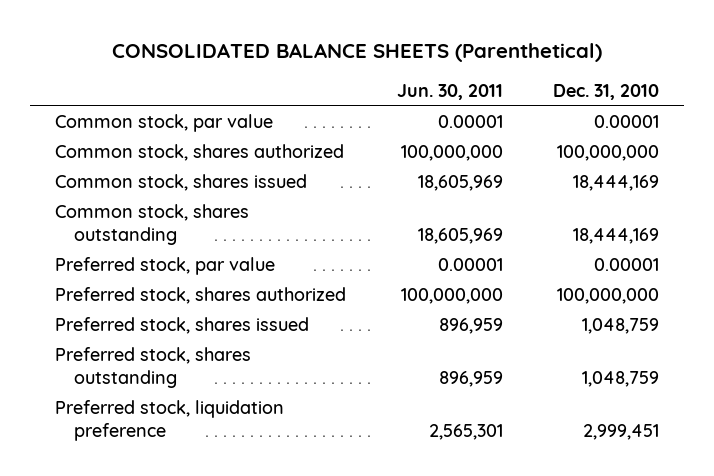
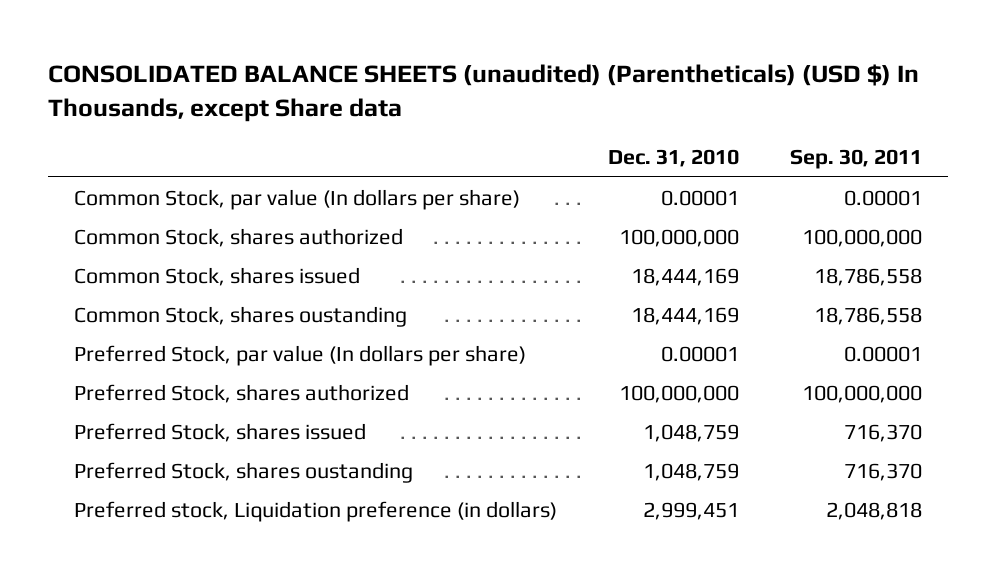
- CONSOLIDATED BALANCE SHEETS (Parenthetical)
+ CONSOLIDATED BALANCE SHEETS (unaudited) (Parentheticals) (USD $) In Thousands, except Share data
- | Jun. 30, 2011 | Dec. 31, 2010
+ | Dec. 31, 2010 | Sep. 30, 2011
- Common stock, par value | 0.00001 | 0.00001
- Common stock, shares authorized | 100,000,000 | 100,000,000
- Common stock, shares issued | 18,605,969 | 18,444,169
- Common stock, shares outstanding | 18,605,969 | 18,444,169
- Preferred stock, par value | 0.00001 | 0.00001
- Preferred stock, shares authorized | 100,000,000 | 100,000,000
- Preferred stock, shares issued | 896,959 | 1,048,759
- Preferred stock, shares outstanding | 896,959 | 1,048,759
- Preferred stock, liquidation preference | 2,565,301 | 2,999,451
+ Common Stock, par value (In dollars per share) | 0.00001 | 0.00001
+ Common Stock, shares authorized | 100,000,000 | 100,000,000
+ Common Stock, shares issued | 18,444,169 | 18,786,558
+ Common Stock, shares oustanding | 18,444,169 | 18,786,558
+ Preferred Stock, par value (In dollars per share) | 0.00001 | 0.00001
+ Preferred Stock, shares authorized | 100,000,000 | 100,000,000
+ Preferred Stock, shares issued | 1,048,759 | 716,370
+ Preferred Stock, shares oustanding | 1,048,759 | 716,370
+ Preferred stock, Liquidation preference (in dollars) | 2,999,451 | 2,048,818

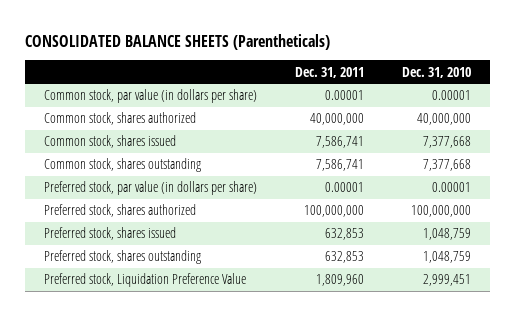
- CONSOLIDATED BALANCE SHEETS (unaudited) (Parentheticals) (USD $) In Thousands, except Share data
+ CONSOLIDATED BALANCE SHEETS (Parentheticals)
- | Dec. 31, 2010 | Sep. 30, 2011
+ | Dec. 31, 2011 | Dec. 31, 2010
- Common Stock, par value (In dollars per share) | 0.00001 | 0.00001
- Common Stock, shares authorized | 100,000,000 | 100,000,000
- Common Stock, shares issued | 18,444,169 | 18,786,558
- Common Stock, shares oustanding | 18,444,169 | 18,786,558
- Preferred Stock, par value (In dollars per share) | 0.00001 | 0.00001
- Preferred Stock, shares authorized | 100,000,000 | 100,000,000
- Preferred Stock, shares issued | 1,048,759 | 716,370
- Preferred Stock, shares oustanding | 1,048,759 | 716,370
- Preferred stock, Liquidation preference (in dollars) | 2,999,451 | 2,048,818
+ Common stock, par value (in dollars per share) | 0.00001 | 0.00001
+ Common stock, shares authorized | 40,000,000 | 40,000,000
+ Common stock, shares issued | 7,586,741 | 7,377,668
+ Common stock, shares outstanding | 7,586,741 | 7,377,668
+ Preferred stock, par value (in dollars per share) | 0.00001 | 0.00001
+ Preferred stock, shares authorized | 100,000,000 | 100,000,000
+ Preferred stock, shares issued | 632,853 | 1,048,759
+ Preferred stock, shares outstanding | 632,853 | 1,048,759
+ Preferred stock, Liquidation Preference Value | 1,809,960 | 2,999,451

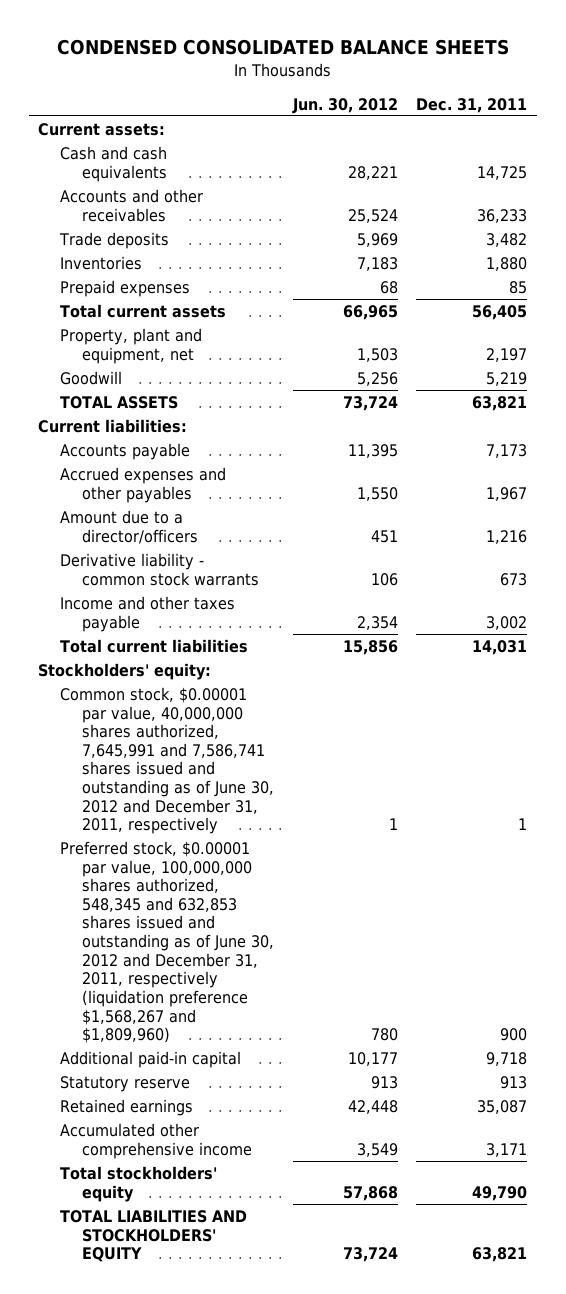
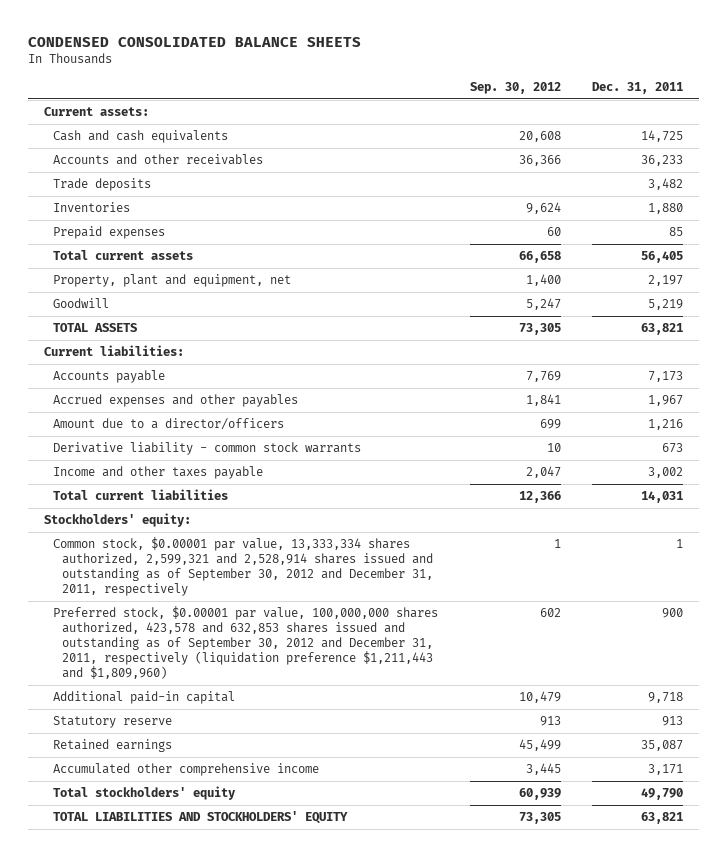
- | Jun. 30, 2012 | Dec. 31, 2011
+ | Sep. 30, 2012 | Dec. 31, 2011
- Common stock, $0.00001 par value, 40,000,000 shares authorized, 7,645,991 and 7,586,741 shares issued and outstanding as of June 30, 2012 and December 31, 2011, respectively | 1 | 1
- Preferred stock, $0.00001 par value, 100,000,000 shares authorized, 548,345 and 632,853 shares issued and outstanding as of June 30, 2012 and December 31, 2011, respectively (liquidation preference $1,568,267 and $1,809,960) | 780 | 900
+ Common stock, $0.00001 par value, 13,333,334 shares authorized, 2,599,321 and 2,528,914 shares issued and outstanding as of September 30, 2012 and December 31, 2011, respectively | 1 | 1
+ Preferred stock, $0.00001 par value, 100,000,000 shares authorized, 423,578 and 632,853 shares issued and outstanding as of September 30, 2012 and December 31, 2011, respectively (liquidation preference $1,211,443 and $1,809,960) | 602 | 900

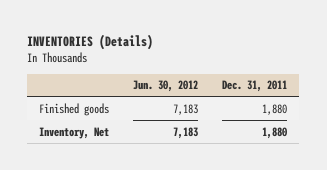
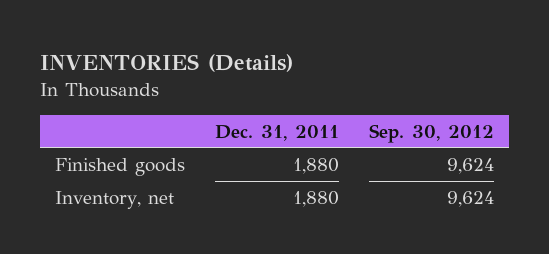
- | Jun. 30, 2012 | Dec. 31, 2011
+ | Dec. 31, 2011 | Sep. 30, 2012
- Inventory, Net | 7,183 | 1,880
+ Inventory, net | 1,880 | 9,624

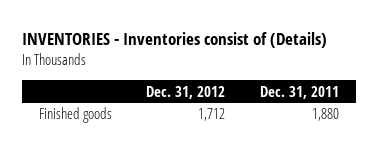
- INVENTORIES (Details)
+ INVENTORIES - Inventories consist of (Details)
- | Dec. 31, 2011 | Sep. 30, 2012
+ | Dec. 31, 2012 | Dec. 31, 2011
- Inventory, net | 1,880 | 9,624

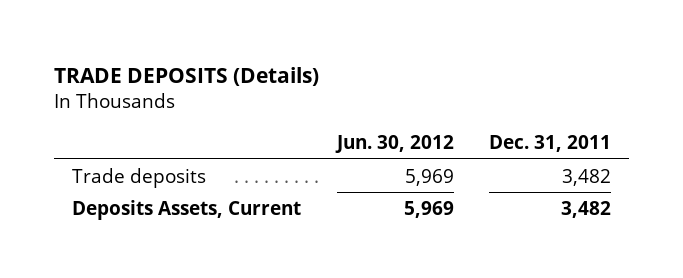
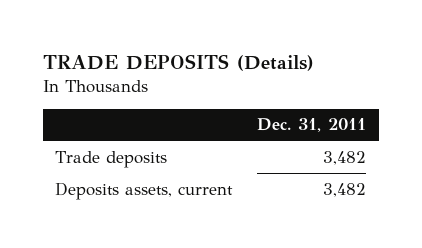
- | Jun. 30, 2012 | Dec. 31, 2011
+ | Dec. 31, 2011
- Deposits Assets, Current | 5,969 | 3,482
+ Deposits assets, current | 3,482

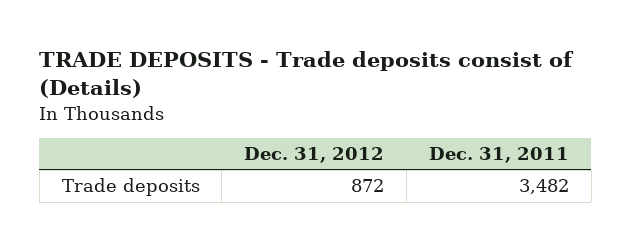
- TRADE DEPOSITS (Details)
+ TRADE DEPOSITS - Trade deposits consist of (Details)
- | Dec. 31, 2011
+ | Dec. 31, 2012 | Dec. 31, 2011
- Deposits assets, current | 3,482

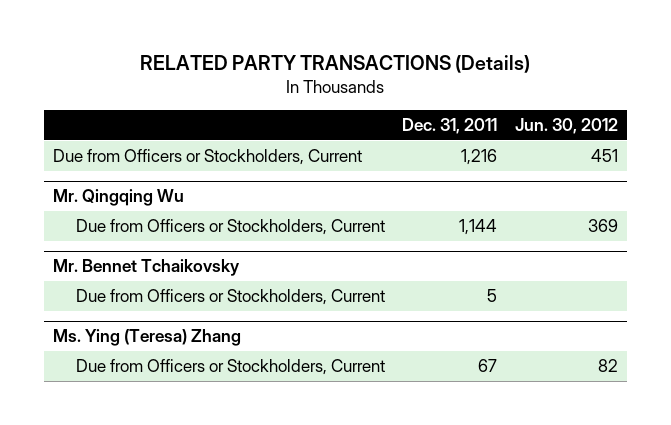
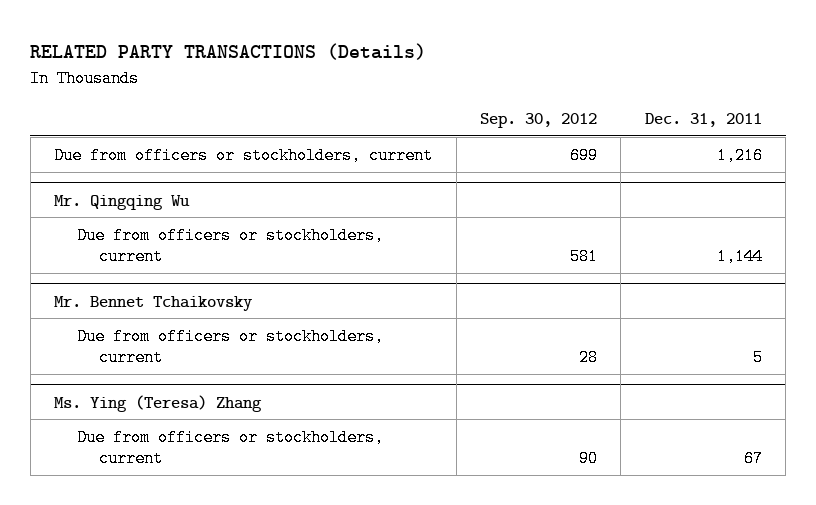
- | Dec. 31, 2011 | Jun. 30, 2012
+ | Sep. 30, 2012 | Dec. 31, 2011
- Due from Officers or Stockholders, Current | 1,216 | 451
+ Due from officers or stockholders, current | 699 | 1,216
@ Mr. Qingqing Wu
- Due from Officers or Stockholders, Current | 1,144 | 369
+ Due from officers or stockholders, current | 581 | 1,144
@ Mr. Bennet Tchaikovsky
- Due from Officers or Stockholders, Current | 5 |
+ Due from officers or stockholders, current | 28 | 5
@ Ms. Ying (Teresa) Zhang
- Due from Officers or Stockholders, Current | 67 | 82
+ Due from officers or stockholders, current | 90 | 67

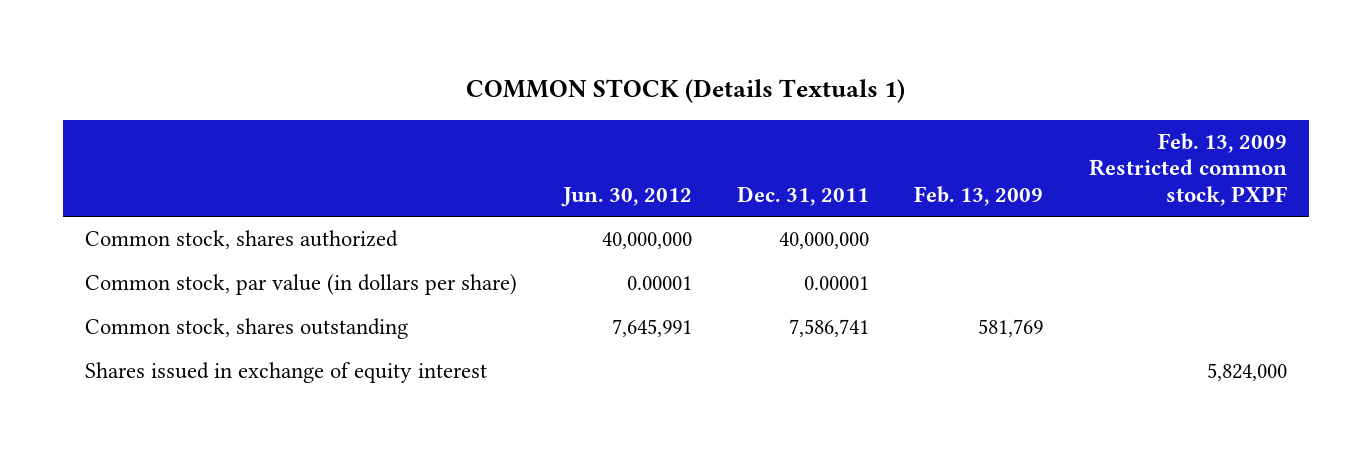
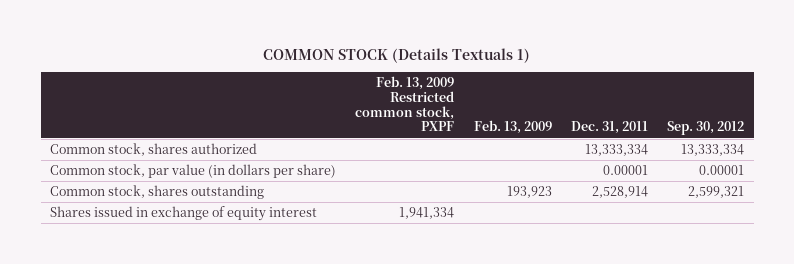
- | Jun. 30, 2012 | Dec. 31, 2011 | Feb. 13, 2009 | Feb. 13, 2009 Restricted common stock, PXPF
+ | Feb. 13, 2009 Restricted common stock, PXPF | Feb. 13, 2009 | Dec. 31, 2011 | Sep. 30, 2012
- Common stock, shares authorized | 40,000,000 | 40,000,000 | |
+ Common stock, shares authorized | | | 13,333,334 | 13,333,334
- Common stock, shares outstanding | 7,645,991 | 7,586,741 | 581,769 |
- Shares issued in exchange of equity interest | | | | 5,824,000
+ Common stock, shares outstanding | | 193,923 | 2,528,914 | 2,599,321
+ Shares issued in exchange of equity interest | 1,941,334 | | |

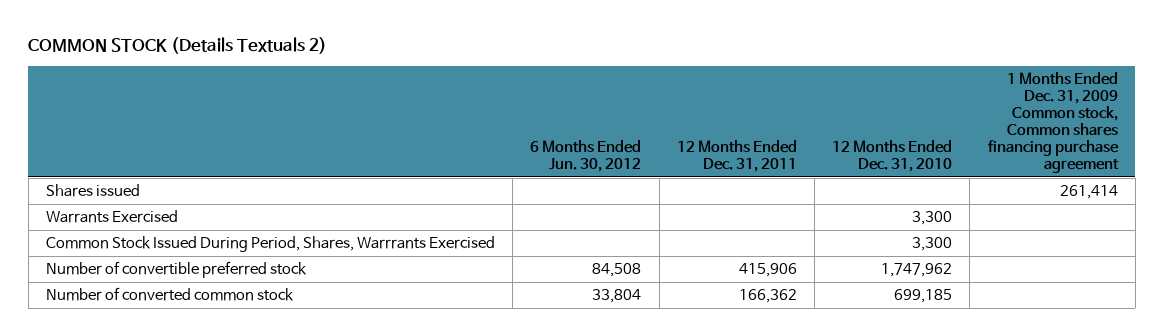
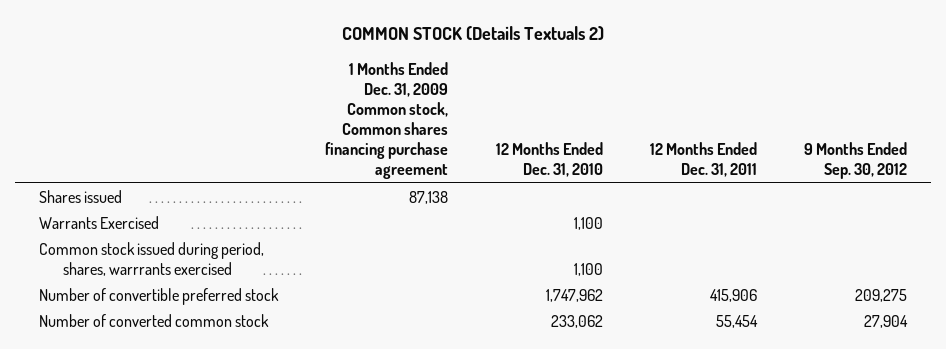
- | 6 Months Ended Jun. 30, 2012 | 12 Months Ended Dec. 31, 2011 | 12 Months Ended Dec. 31, 2010 | 1 Months Ended Dec. 31, 2009 Common stock, Common shares financing purchase agreement
+ | 1 Months Ended Dec. 31, 2009 Common stock, Common shares financing purchase agreement | 12 Months Ended Dec. 31, 2010 | 12 Months Ended Dec. 31, 2011 | 9 Months Ended Sep. 30, 2012
- Shares issued | | | | 261,414
- Warrants Exercised | | | 3,300 |
- Common Stock Issued During Period, Shares, Warrrants Exercised | | | 3,300 |
+ Shares issued | 87,138 | | |
+ Warrants Exercised | | 1,100 | |
+ Common stock issued during period, shares, warrrants exercised | | 1,100 | |
- Number of converted common stock | 33,804 | 166,362 | 699,185 |
+ Number of converted common stock | | 233,062 | 55,454 | 27,904

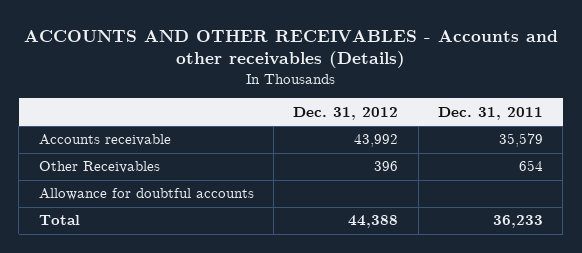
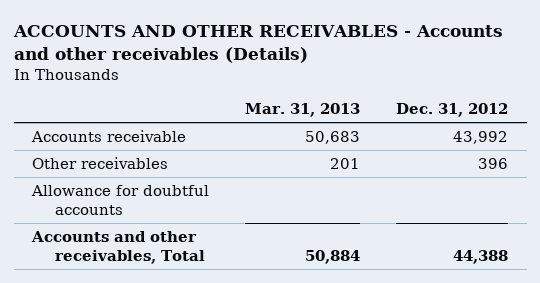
- | Dec. 31, 2012 | Dec. 31, 2011
+ | Mar. 31, 2013 | Dec. 31, 2012
- Other Receivables | 396 | 654
+ Other receivables | 201 | 396
- Total | 44,388 | 36,233
+ Accounts and other receivables, Total | 50,884 | 44,388

